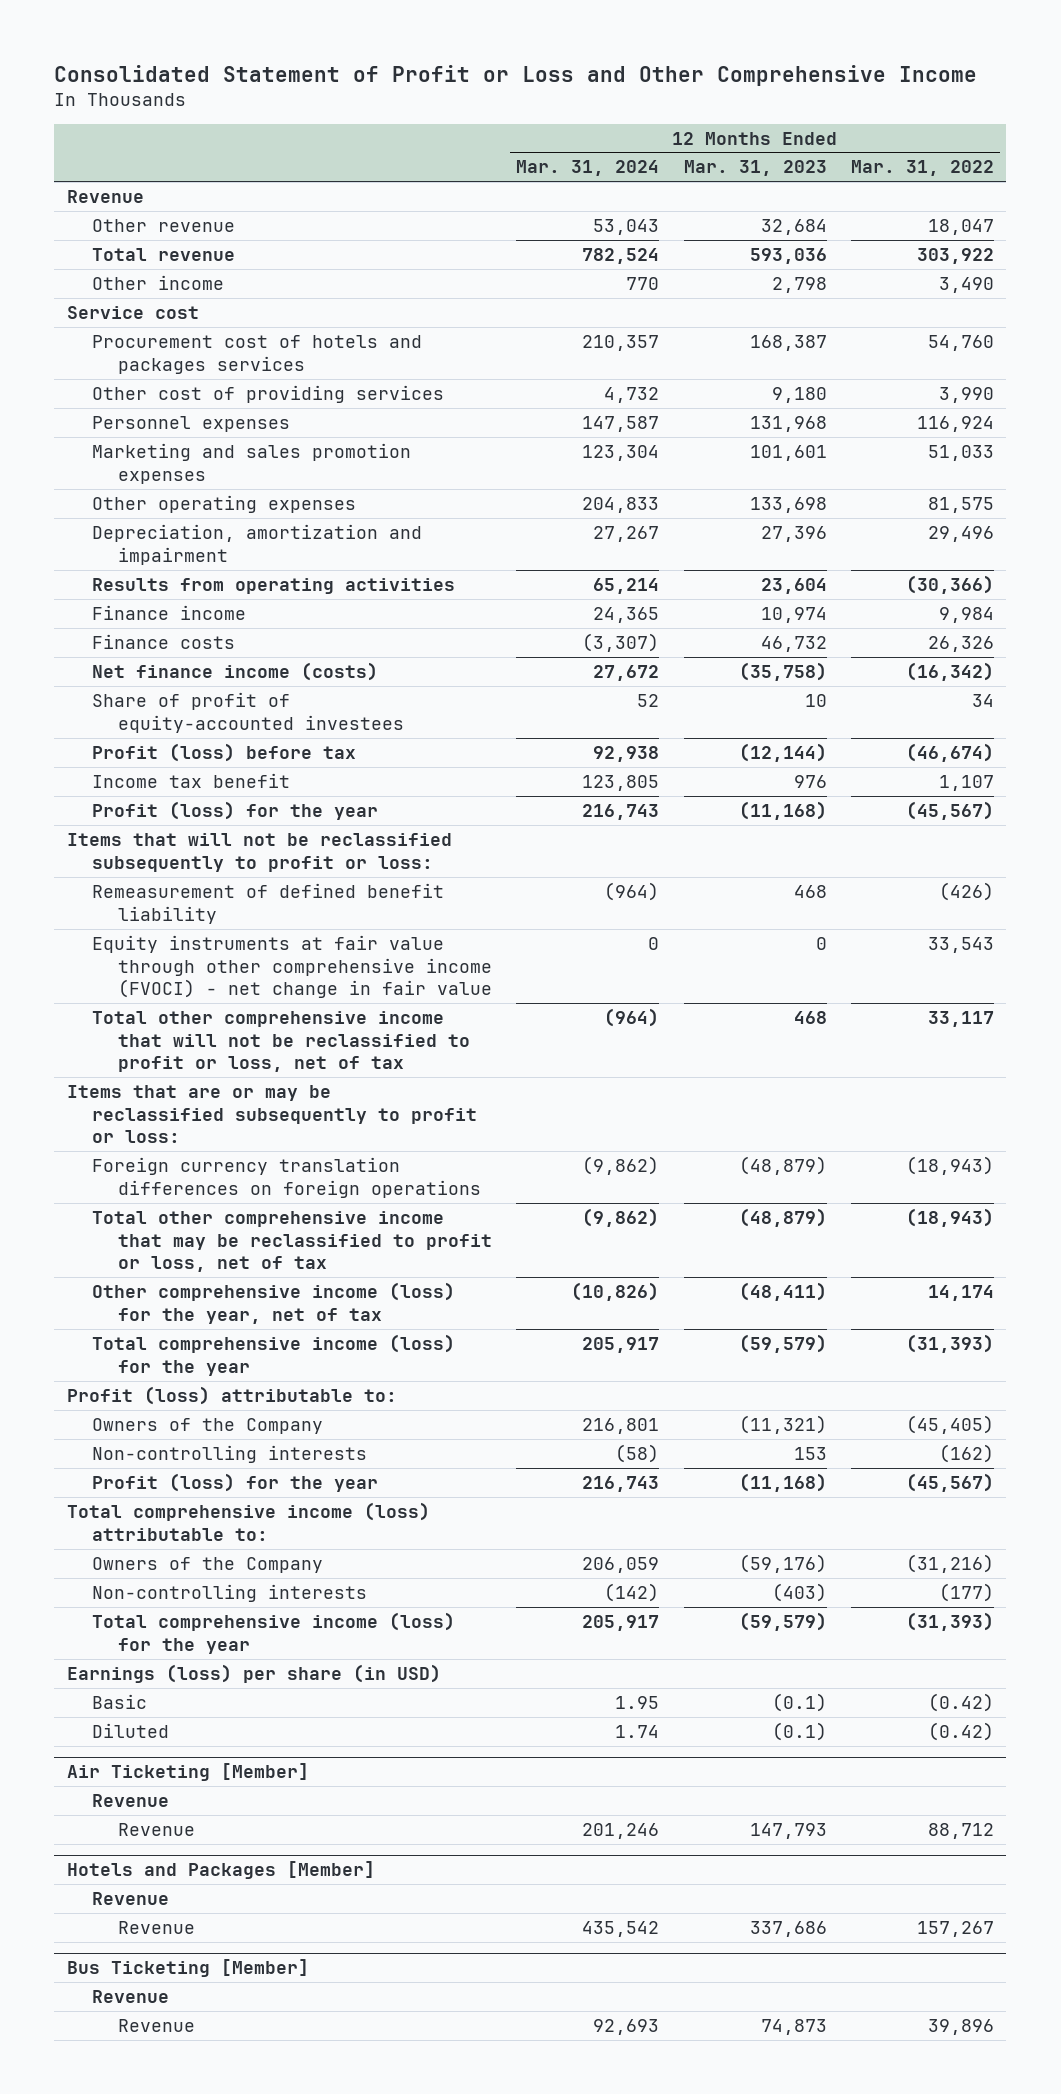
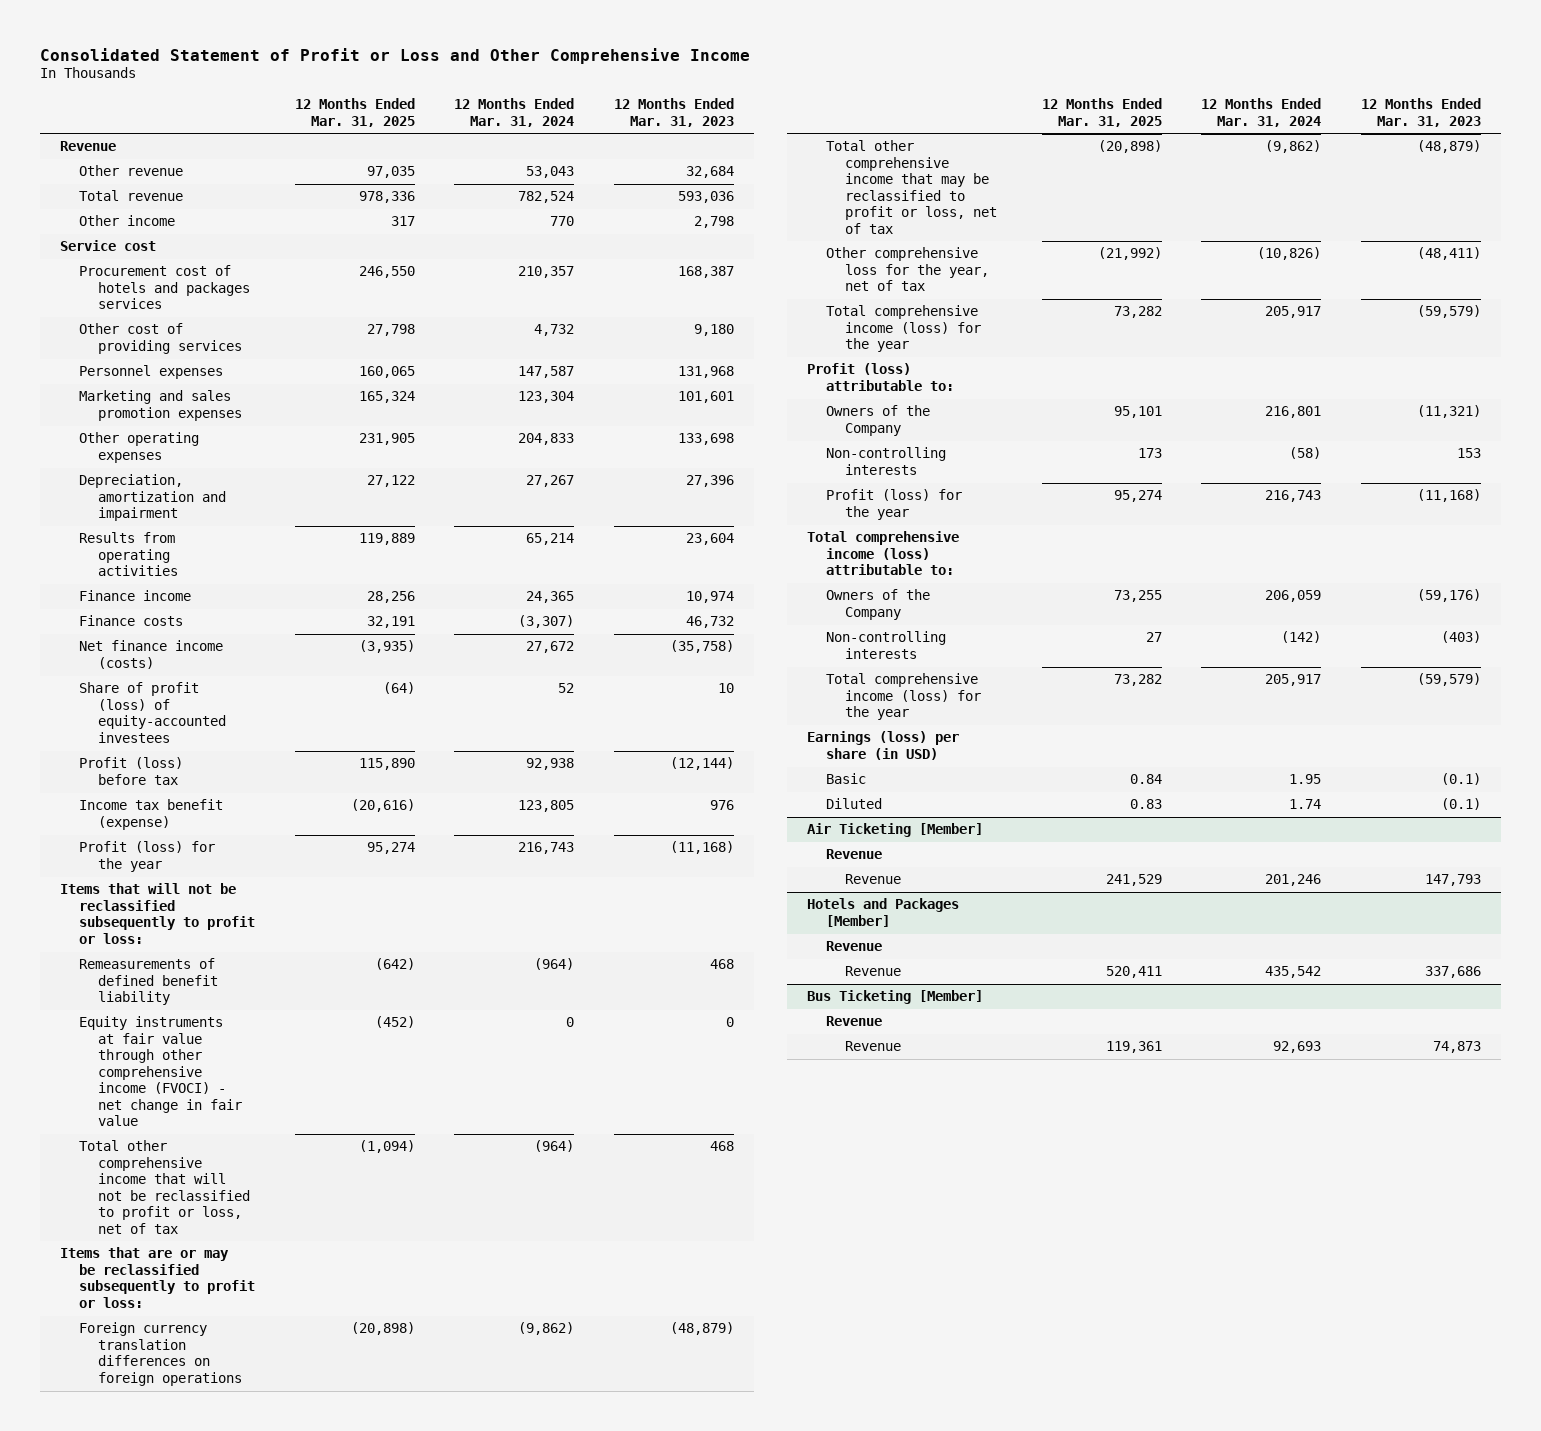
- | 12 Months Ended Mar. 31, 2024 | 12 Months Ended Mar. 31, 2023 | 12 Months Ended Mar. 31, 2022
+ | 12 Months Ended Mar. 31, 2025 | 12 Months Ended Mar. 31, 2024 | 12 Months Ended Mar. 31, 2023
- Share of profit of equity-accounted investees | 52 | 10 | 34
+ Share of profit (loss) of equity-accounted investees | (64) | 52 | 10
- Income tax benefit | 123,805 | 976 | 1,107
+ Income tax benefit (expense) | (20,616) | 123,805 | 976
- Remeasurement of defined benefit liability | (964) | 468 | (426)
+ Remeasurements of defined benefit liability | (642) | (964) | 468
- Other comprehensive income (loss) for the year, net of tax | (10,826) | (48,411) | 14,174
+ Other comprehensive loss for the year, net of tax | (21,992) | (10,826) | (48,411)

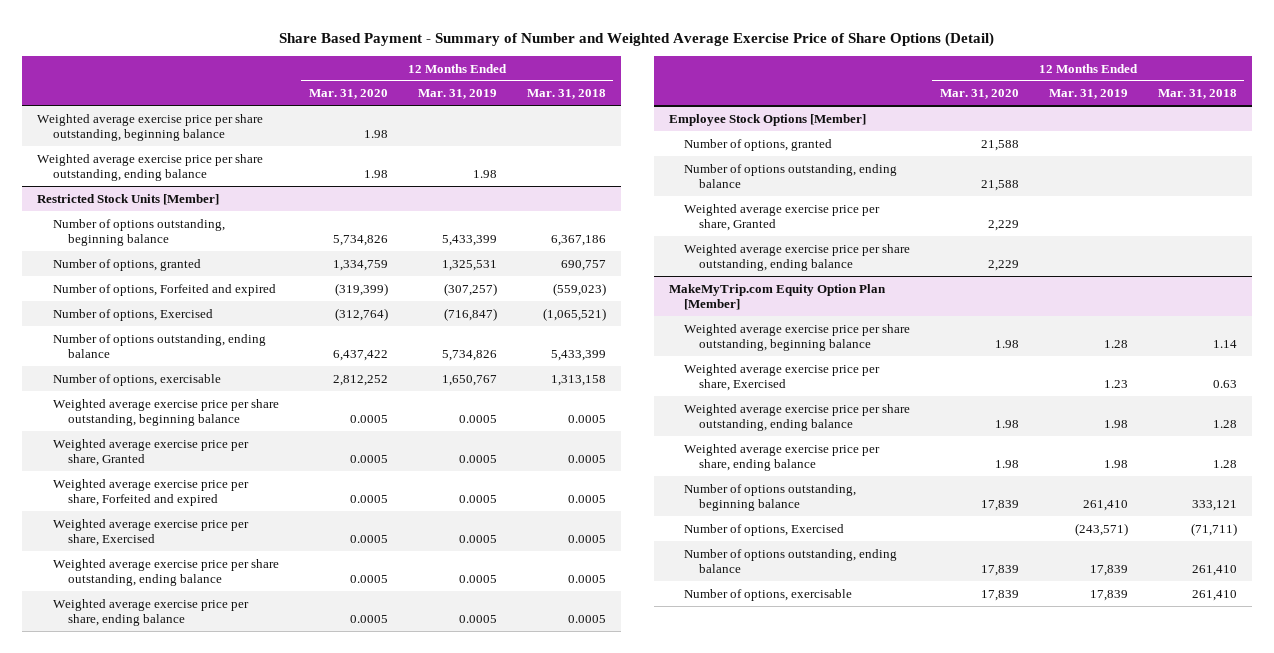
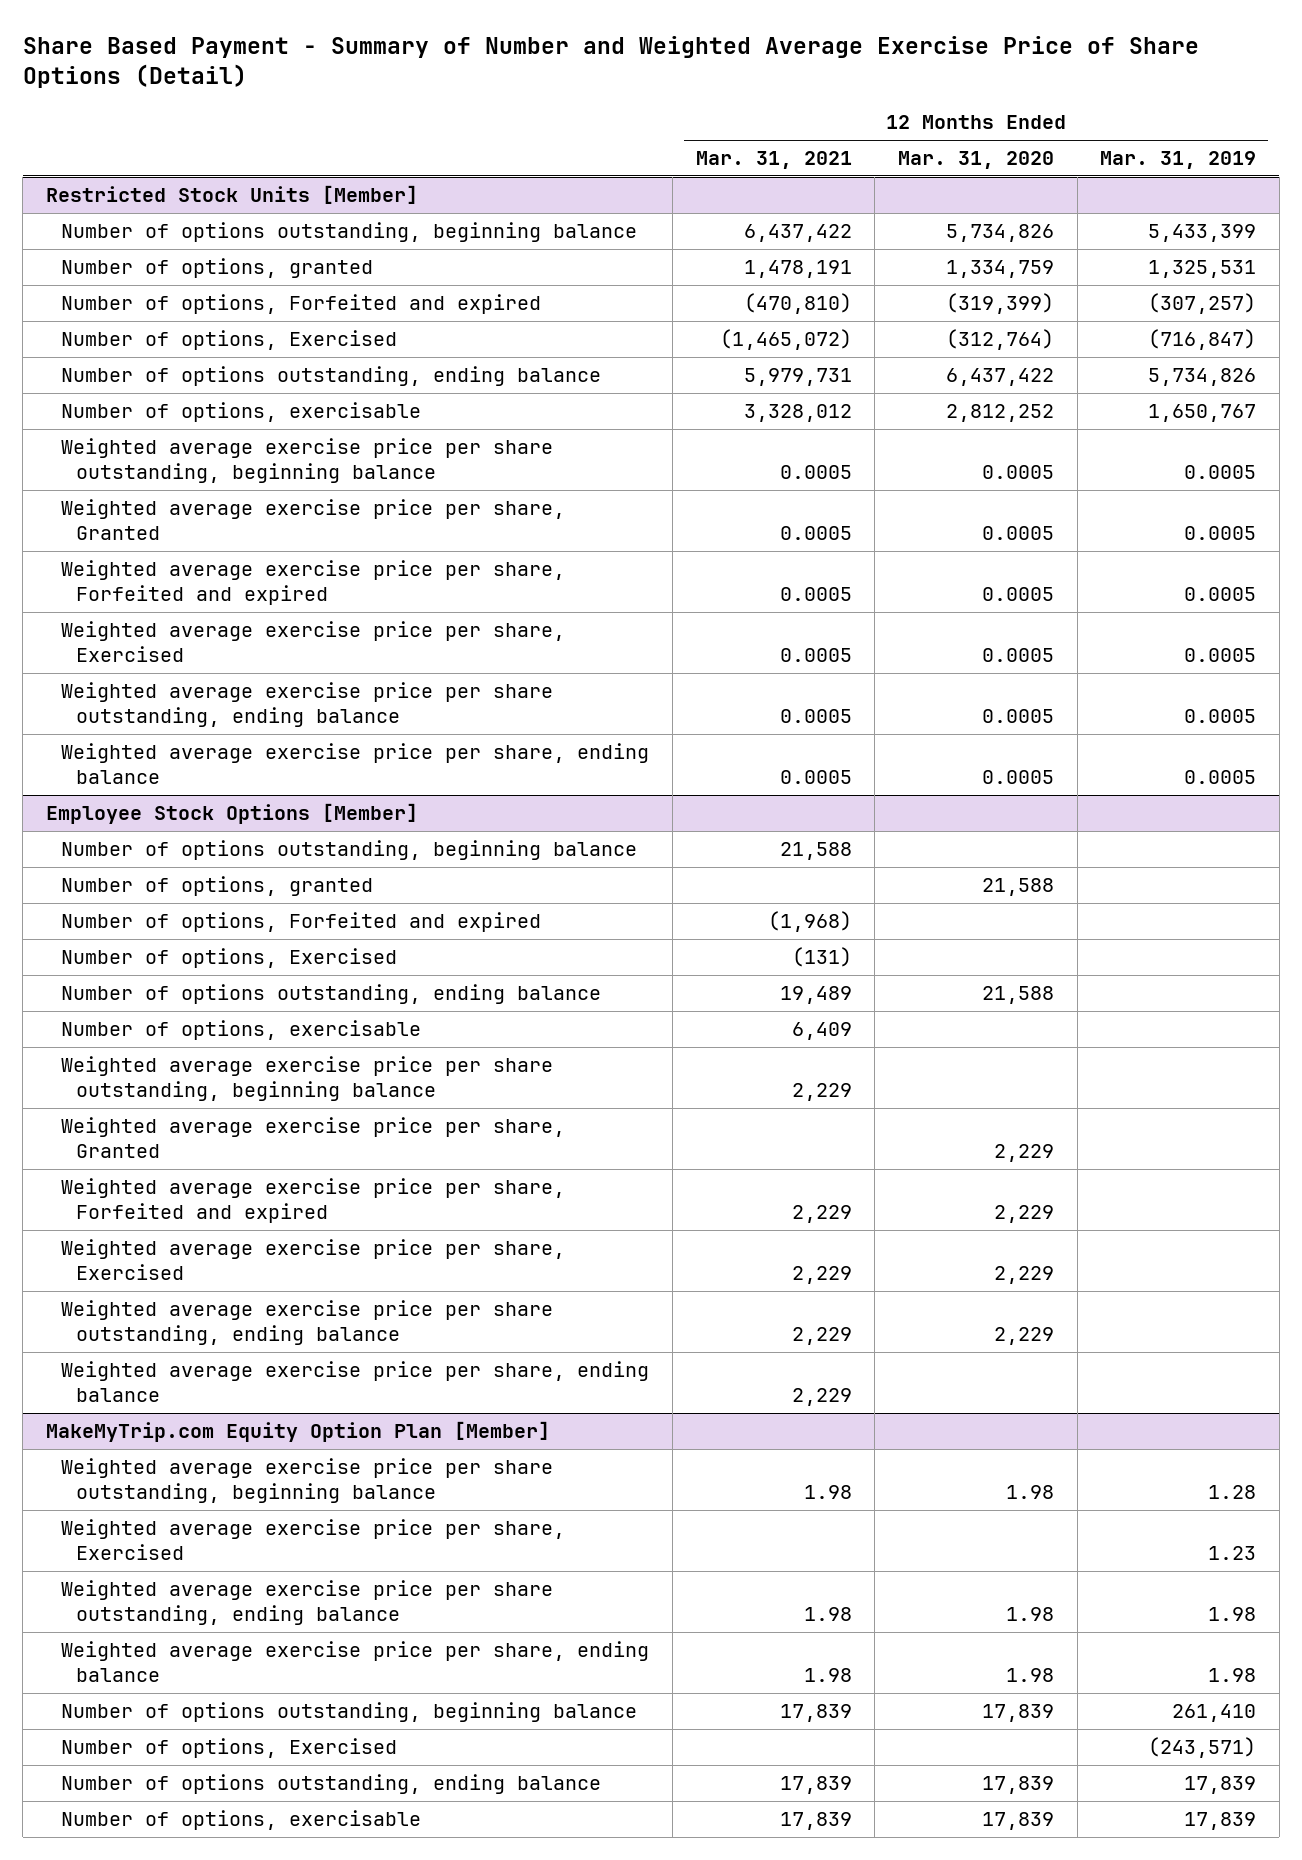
- | 12 Months Ended Mar. 31, 2020 | 12 Months Ended Mar. 31, 2019 | 12 Months Ended Mar. 31, 2018
+ | 12 Months Ended Mar. 31, 2021 | 12 Months Ended Mar. 31, 2020 | 12 Months Ended Mar. 31, 2019
- Weighted average exercise price per share outstanding, beginning balance | 1.98 | |
- Weighted average exercise price per share outstanding, ending balance | 1.98 | 1.98 |
@ Employee Stock Options [Member]
+ Number of options outstanding, beginning balance | 21,588 | |
+ Number of options, Forfeited and expired | (1,968) | |
+ Number of options, Exercised | (131) | |
+ Number of options, exercisable | 6,409 | |
+ Weighted average exercise price per share outstanding, beginning balance | 2,229 | |
+ Weighted average exercise price per share, Forfeited and expired | 2,229 | 2,229 |
+ Weighted average exercise price per share, Exercised | 2,229 | 2,229 |
+ Weighted average exercise price per share, ending balance | 2,229 | |

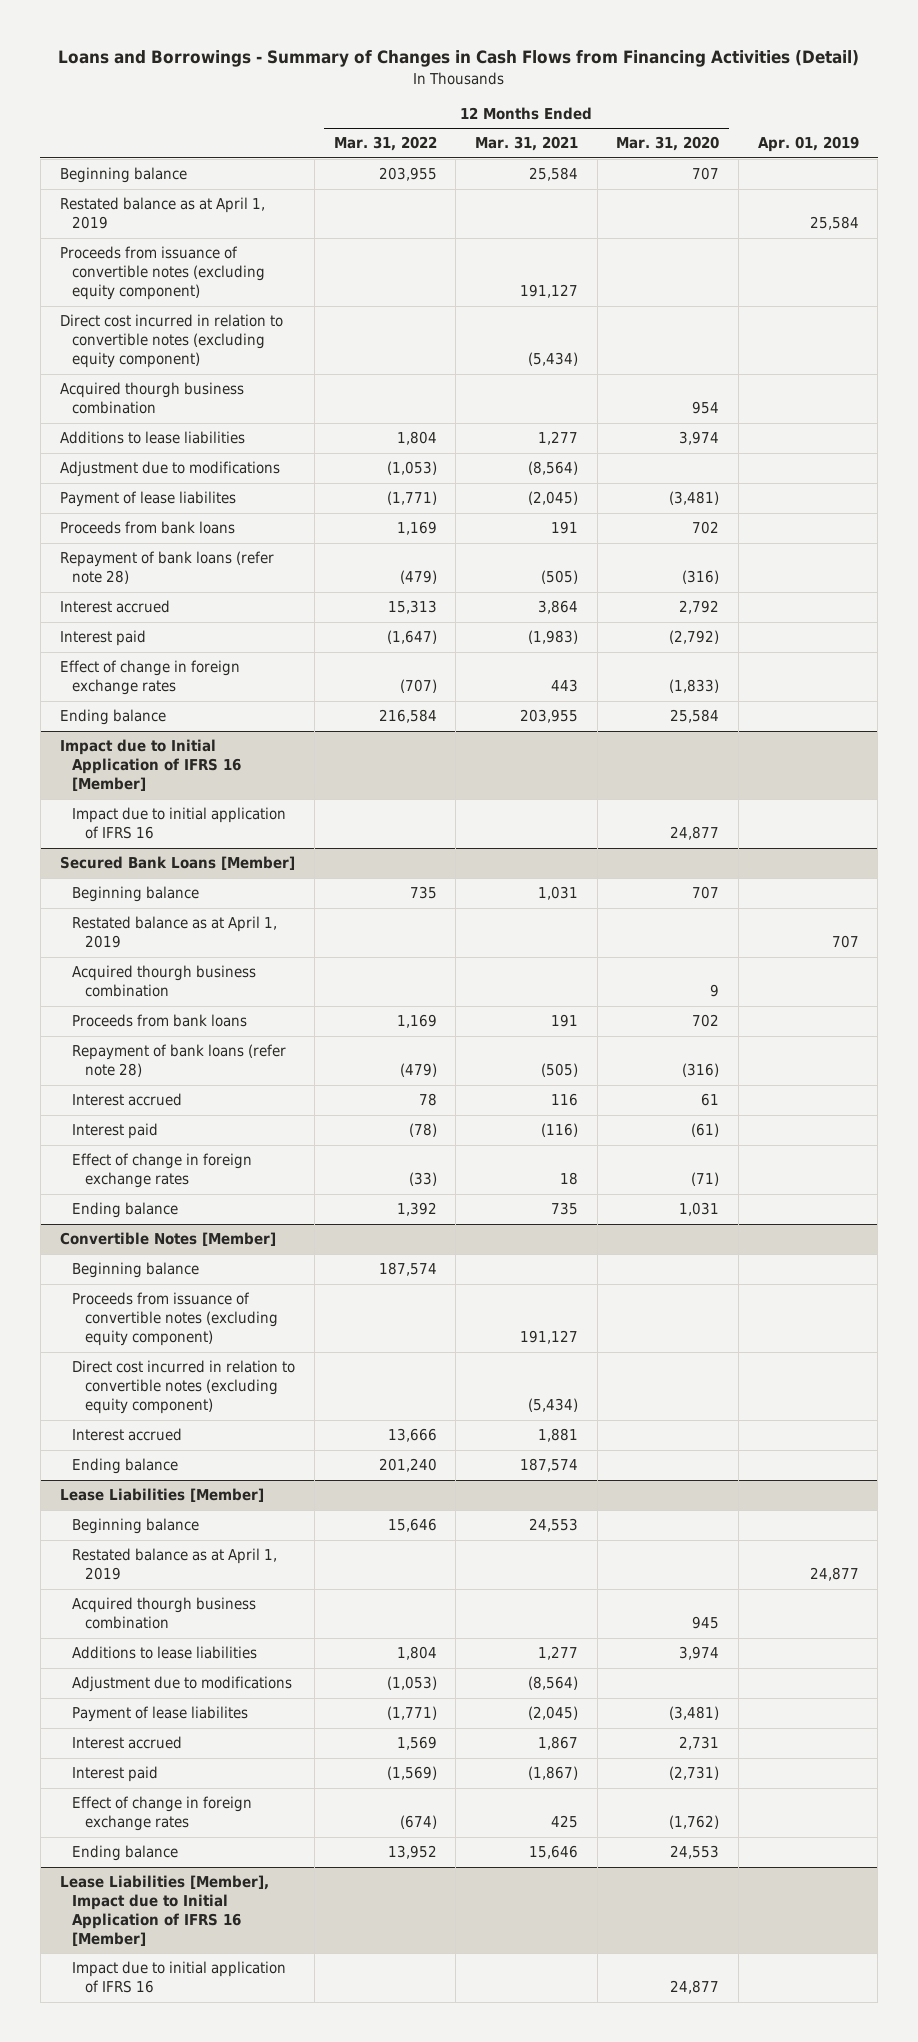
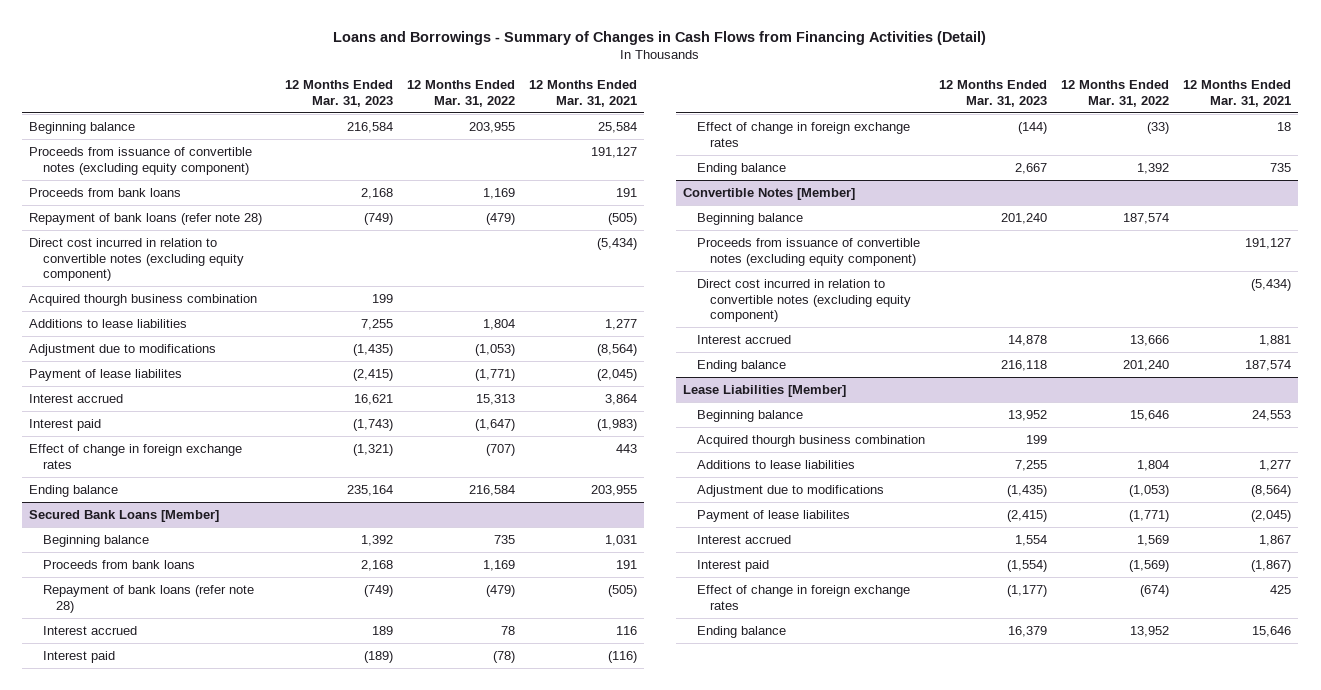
- | 12 Months Ended Mar. 31, 2022 | 12 Months Ended Mar. 31, 2021 | 12 Months Ended Mar. 31, 2020 | Apr. 01, 2019
+ | 12 Months Ended Mar. 31, 2023 | 12 Months Ended Mar. 31, 2022 | 12 Months Ended Mar. 31, 2021
- Restated balance as at April 1, 2019 | | | | 25,584
moved up: Proceeds from bank loans | 2,168 | 1,169 | 191
moved up: Repayment of bank loans (refer note 28) | (749) | (479) | (505)
- Impact due to Initial Application of IFRS 16 [Member]
- Impact due to initial application of IFRS 16 | | | 24,877 |
@ Secured Bank Loans [Member]
- Restated balance as at April 1, 2019 | | | | 707
- Acquired thourgh business combination | | | 9 |
@ Lease Liabilities [Member]
- Restated balance as at April 1, 2019 | | | | 24,877
- Lease Liabilities [Member], Impact due to Initial Application of IFRS 16 [Member]
- Impact due to initial application of IFRS 16 | | | 24,877 |

